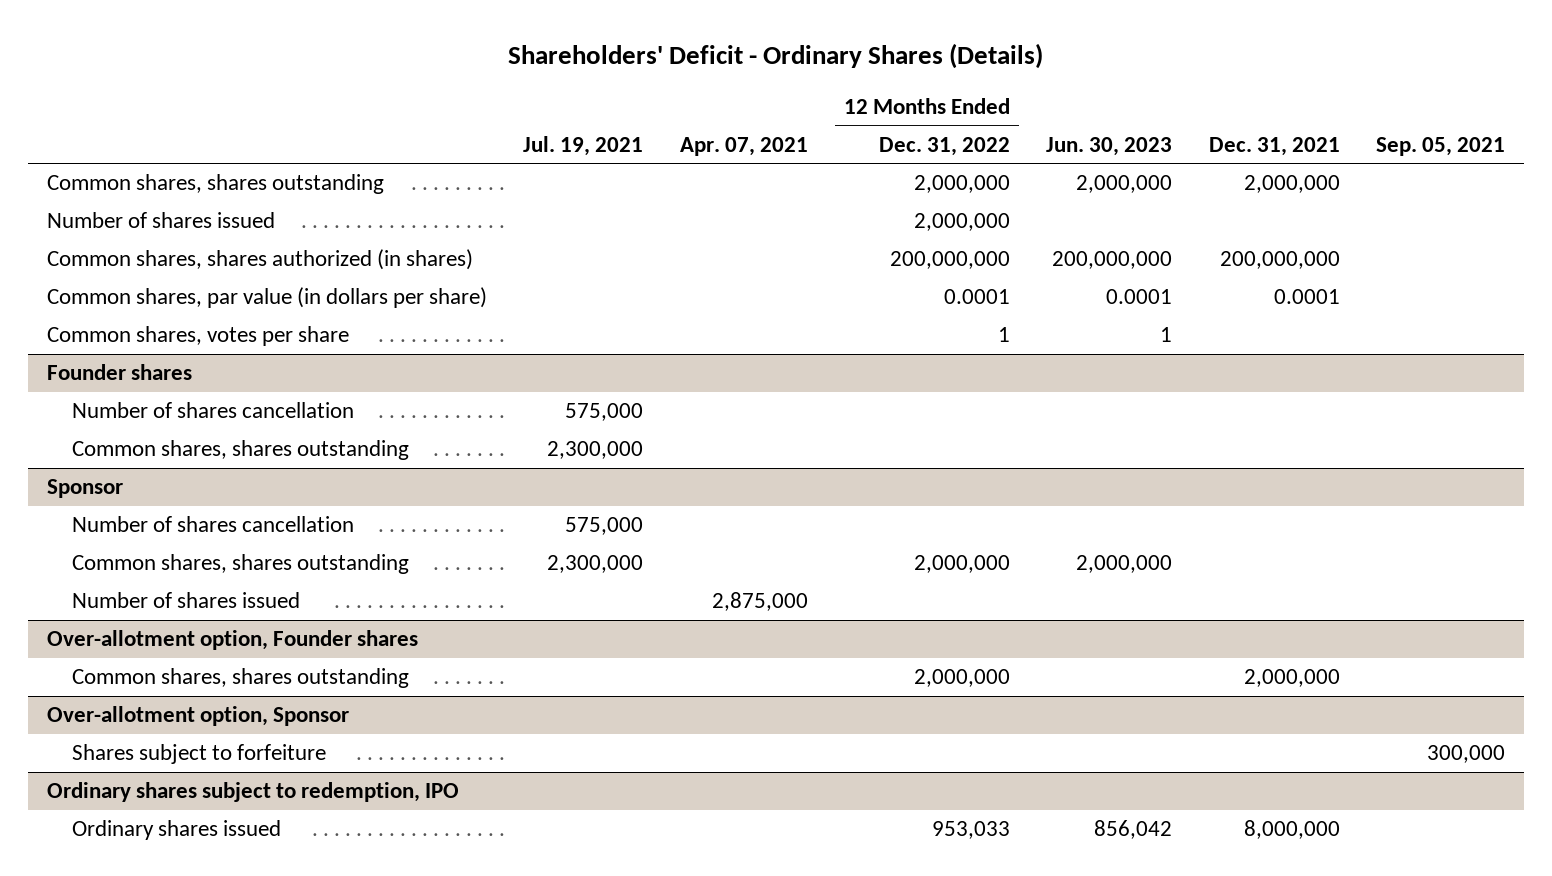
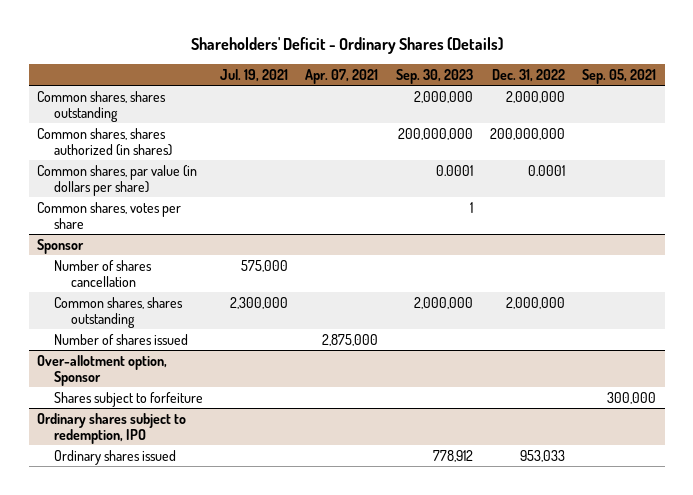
- | Jul. 19, 2021 | Apr. 07, 2021 | 12 Months Ended Dec. 31, 2022 | Jun. 30, 2023 | Dec. 31, 2021 | Sep. 05, 2021
+ | Jul. 19, 2021 | Apr. 07, 2021 | Sep. 30, 2023 | Dec. 31, 2022 | Sep. 05, 2021
- Number of shares issued | | | 2,000,000 | | |
- Founder shares
- Number of shares cancellation | 575,000 | | | | |
- Common shares, shares outstanding | 2,300,000 | | | | |
- Over-allotment option, Founder shares
- Common shares, shares outstanding | | | 2,000,000 | | 2,000,000 |

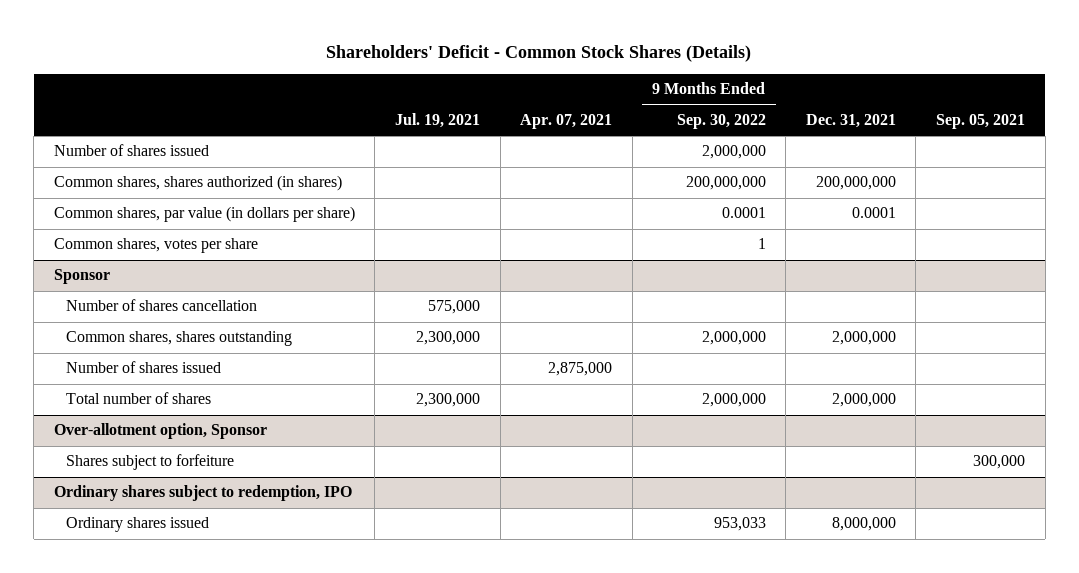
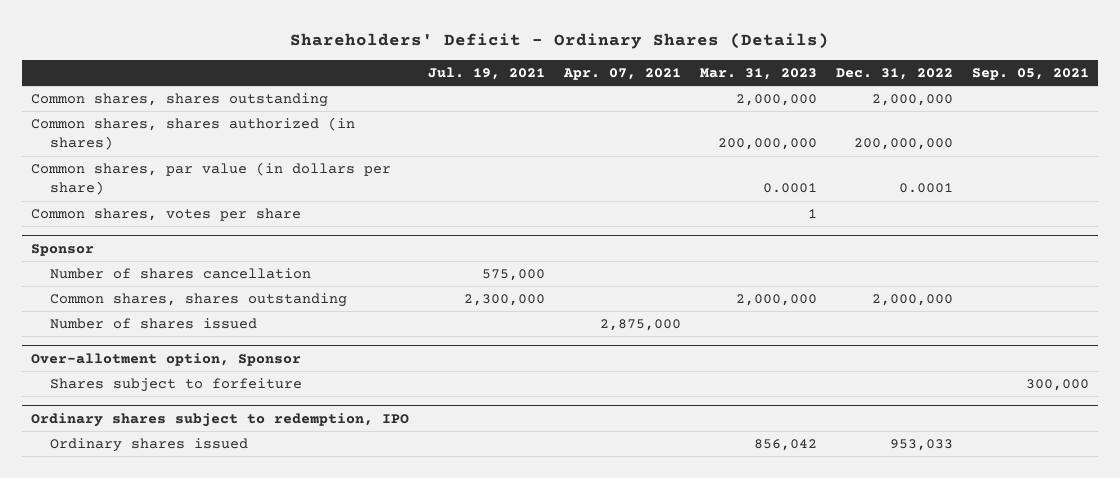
- Shareholders' Deficit - Common Stock Shares (Details)
+ Shareholders' Deficit - Ordinary Shares (Details)
- | Jul. 19, 2021 | Apr. 07, 2021 | 9 Months Ended Sep. 30, 2022 | Dec. 31, 2021 | Sep. 05, 2021
+ | Jul. 19, 2021 | Apr. 07, 2021 | Mar. 31, 2023 | Dec. 31, 2022 | Sep. 05, 2021
- Number of shares issued | | | 2,000,000 | |
+ Common shares, shares outstanding | | | 2,000,000 | 2,000,000 |
@ Sponsor
- Total number of shares | 2,300,000 | | 2,000,000 | 2,000,000 |

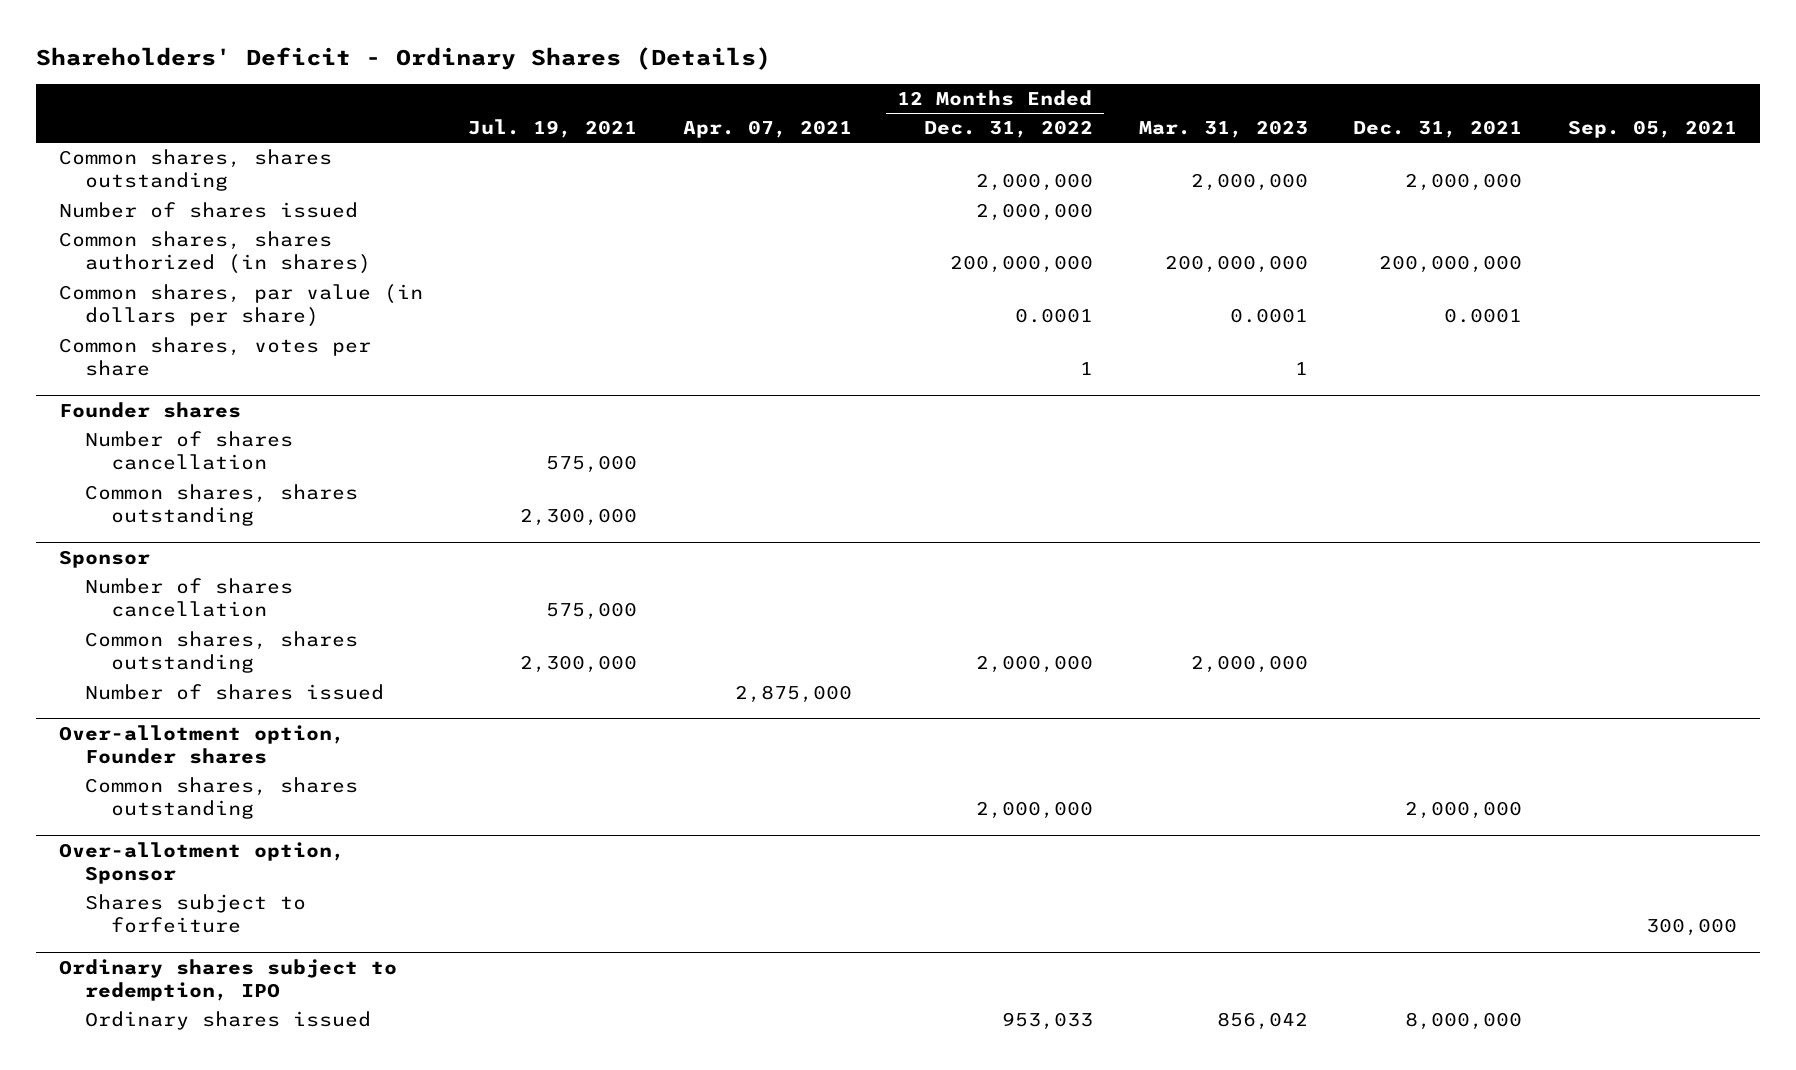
- | Jul. 19, 2021 | Apr. 07, 2021 | Mar. 31, 2023 | Dec. 31, 2022 | Sep. 05, 2021
+ | Jul. 19, 2021 | Apr. 07, 2021 | 12 Months Ended Dec. 31, 2022 | Mar. 31, 2023 | Dec. 31, 2021 | Sep. 05, 2021
+ Number of shares issued | | | 2,000,000 | | |
+ Founder shares
+ Number of shares cancellation | 575,000 | | | | |
+ Common shares, shares outstanding | 2,300,000 | | | | |
+ Over-allotment option, Founder shares
+ Common shares, shares outstanding | | | 2,000,000 | | 2,000,000 |

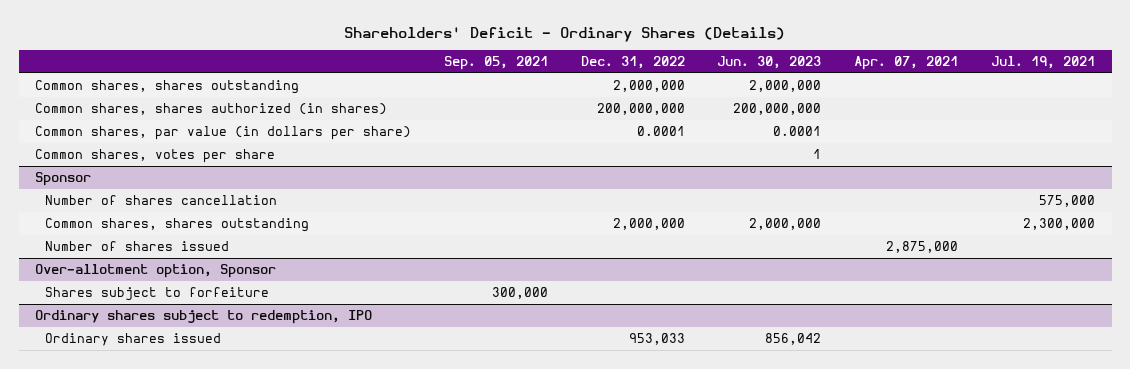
- | Jul. 19, 2021 | Apr. 07, 2021 | 12 Months Ended Dec. 31, 2022 | Mar. 31, 2023 | Dec. 31, 2021 | Sep. 05, 2021
+ | Sep. 05, 2021 | Dec. 31, 2022 | Jun. 30, 2023 | Apr. 07, 2021 | Jul. 19, 2021
- Number of shares issued | | | 2,000,000 | | |
- Founder shares
- Number of shares cancellation | 575,000 | | | | |
- Common shares, shares outstanding | 2,300,000 | | | | |
- Over-allotment option, Founder shares
- Common shares, shares outstanding | | | 2,000,000 | | 2,000,000 |

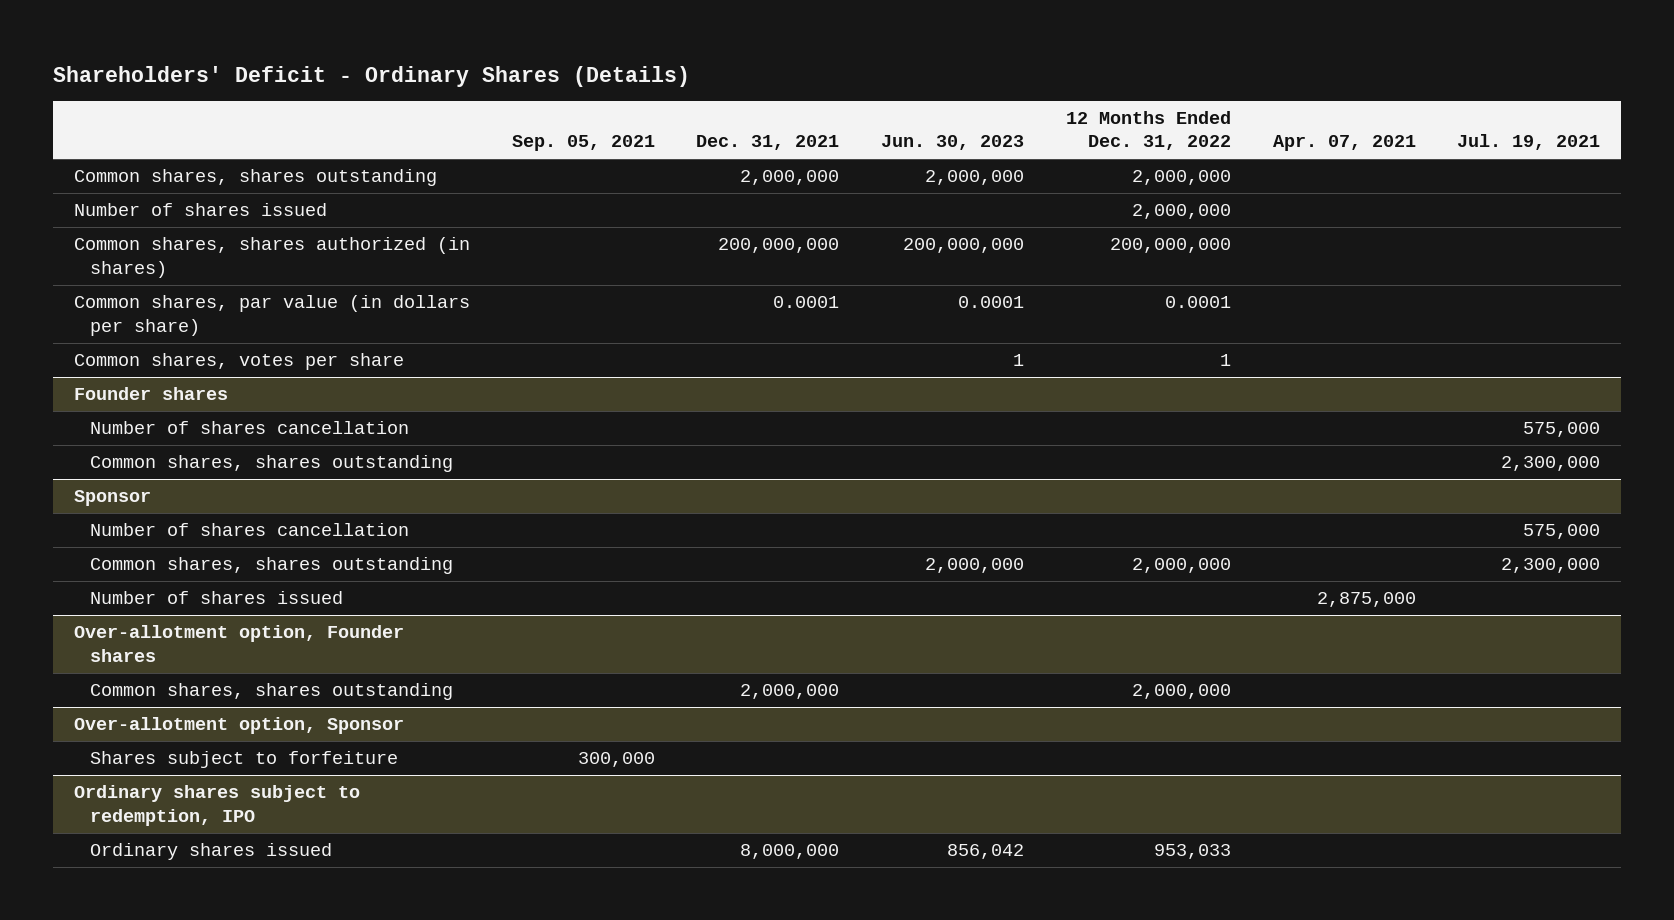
- | Sep. 05, 2021 | Dec. 31, 2022 | Jun. 30, 2023 | Apr. 07, 2021 | Jul. 19, 2021
+ | Sep. 05, 2021 | Dec. 31, 2021 | Jun. 30, 2023 | 12 Months Ended Dec. 31, 2022 | Apr. 07, 2021 | Jul. 19, 2021
+ Number of shares issued | | | | 2,000,000 | |
+ Founder shares
+ Number of shares cancellation | | | | | | 575,000
+ Common shares, shares outstanding | | | | | | 2,300,000
+ Over-allotment option, Founder shares
+ Common shares, shares outstanding | | 2,000,000 | | 2,000,000 | |

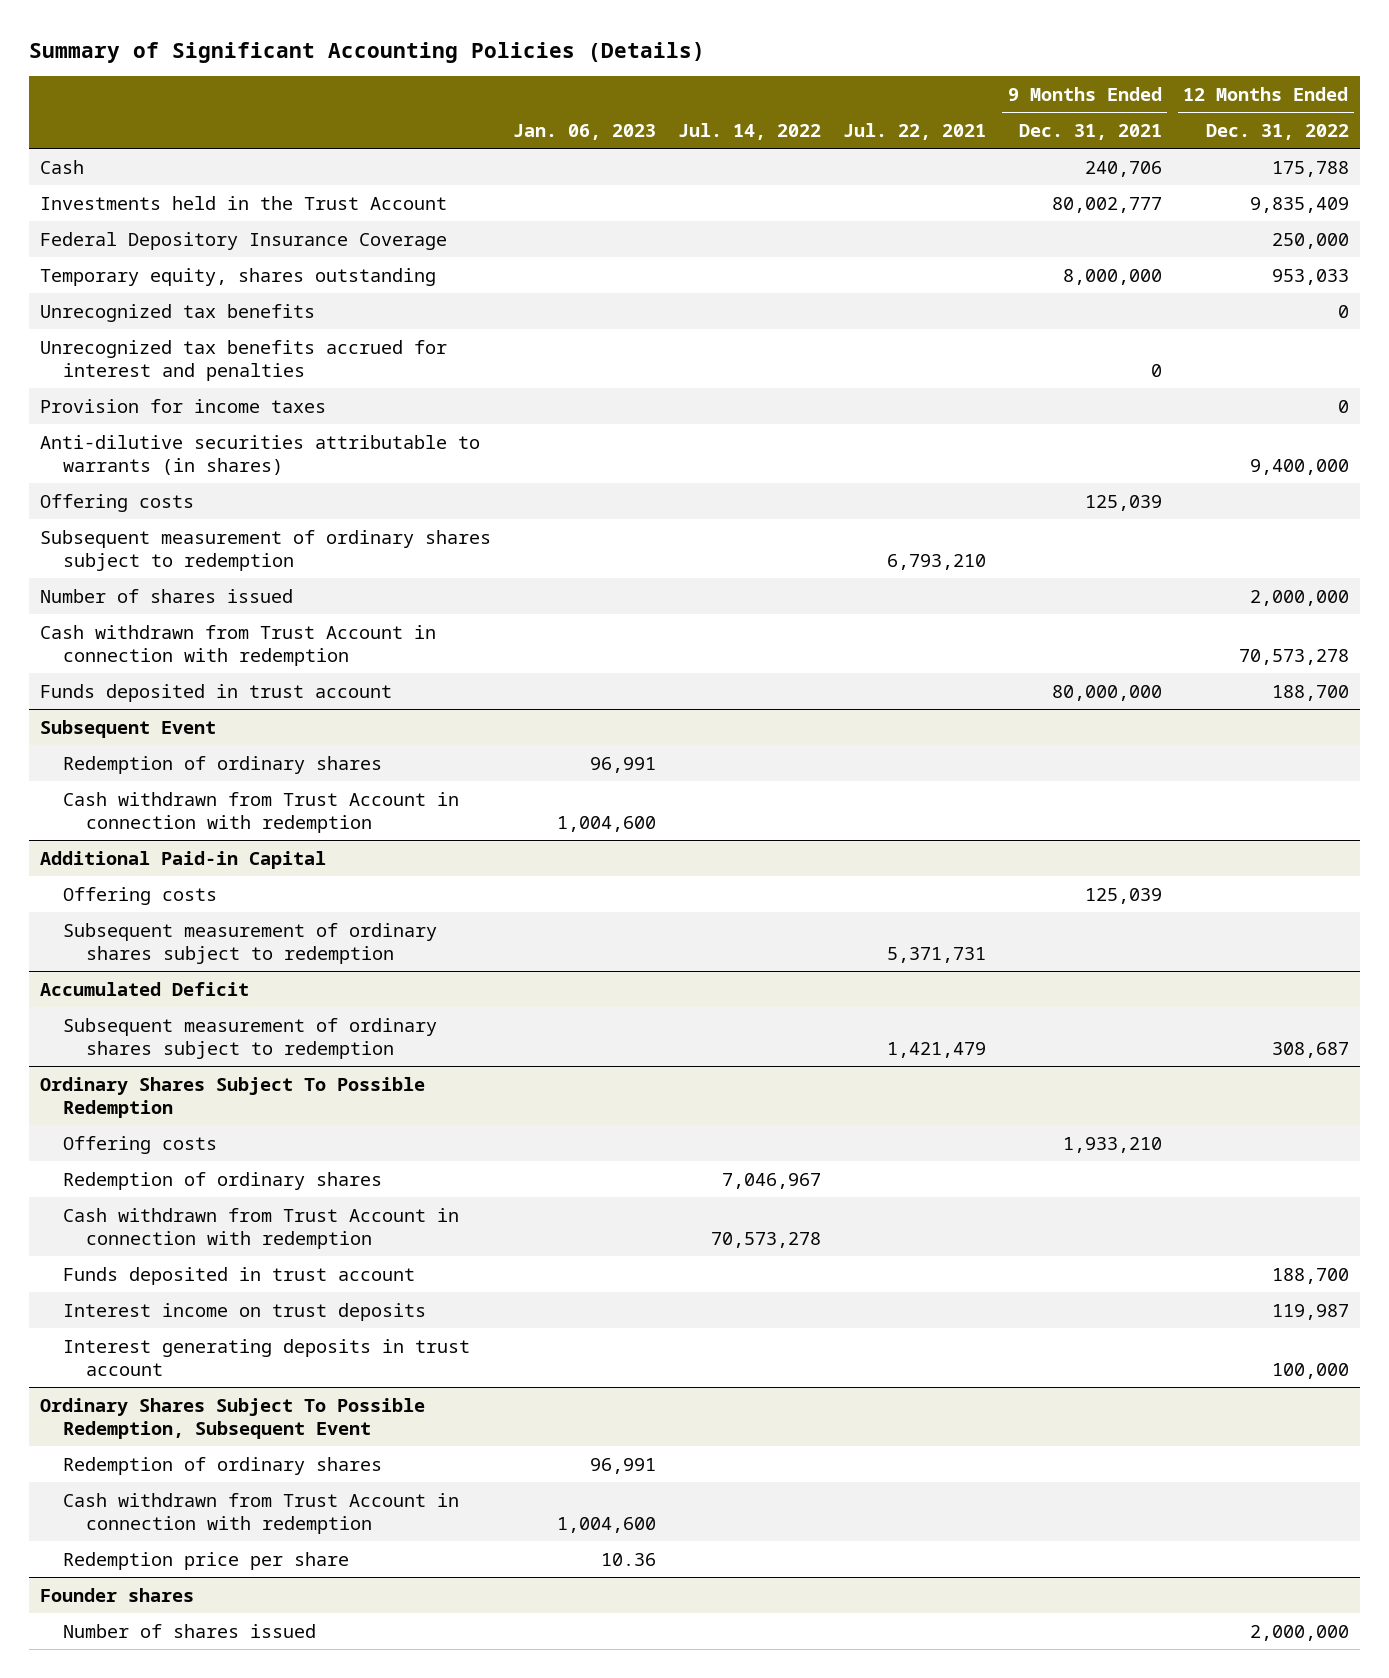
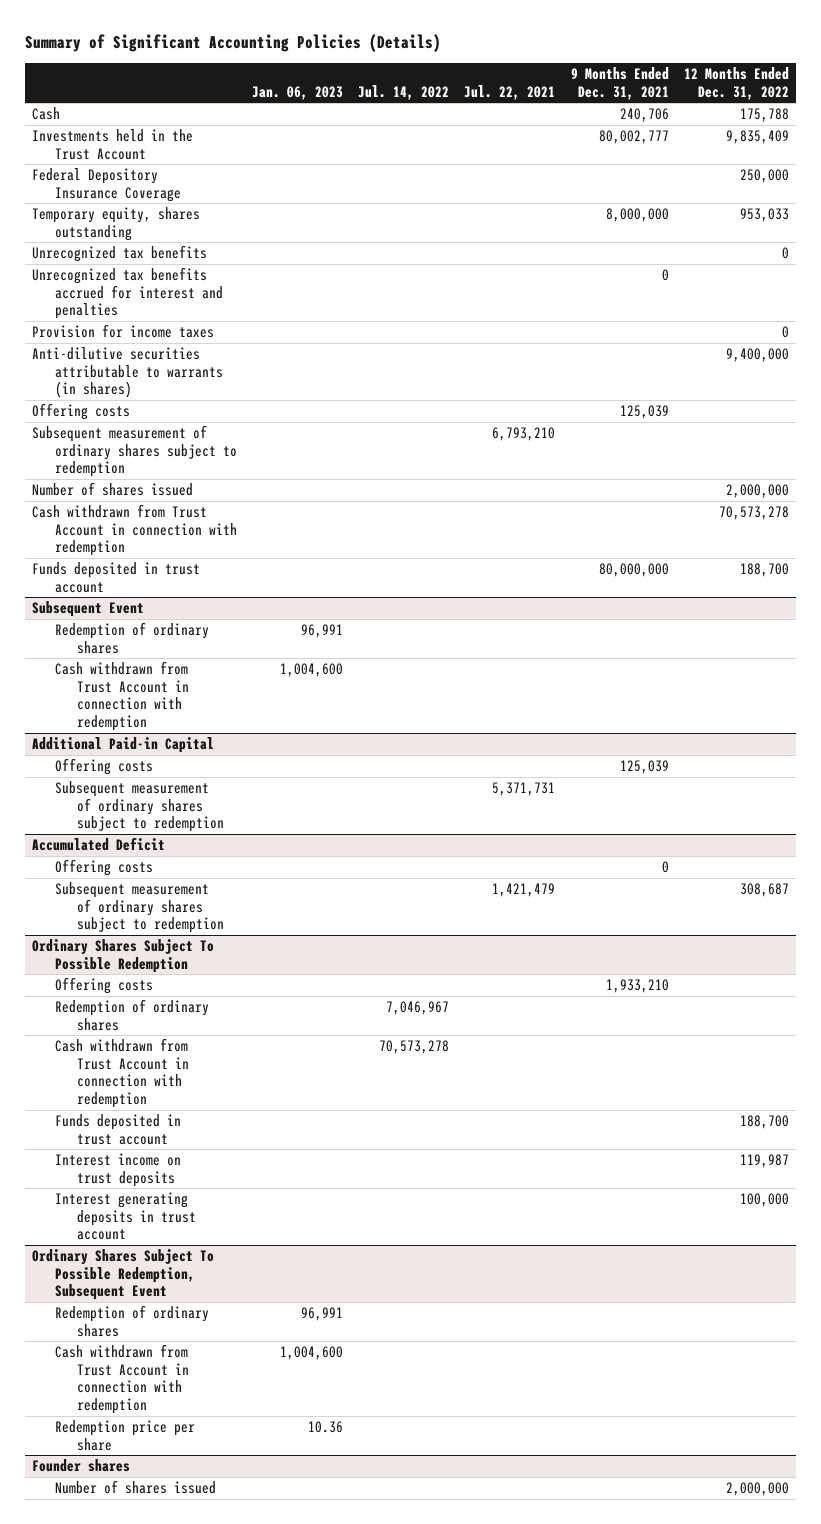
@ Accumulated Deficit
+ Offering costs | | | | 0 |

